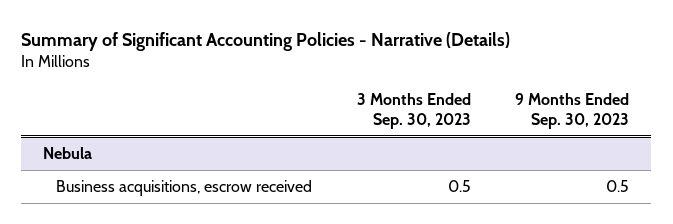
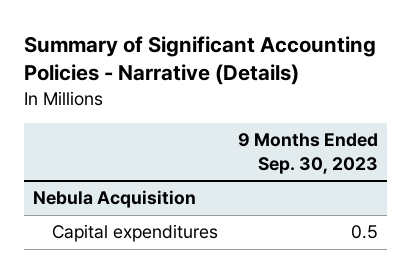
- | 3 Months Ended Sep. 30, 2023 | 9 Months Ended Sep. 30, 2023
+ | 9 Months Ended Sep. 30, 2023
- Nebula
- Business acquisitions, escrow received | 0.5 | 0.5
+ Nebula Acquisition
+ Capital expenditures | 0.5

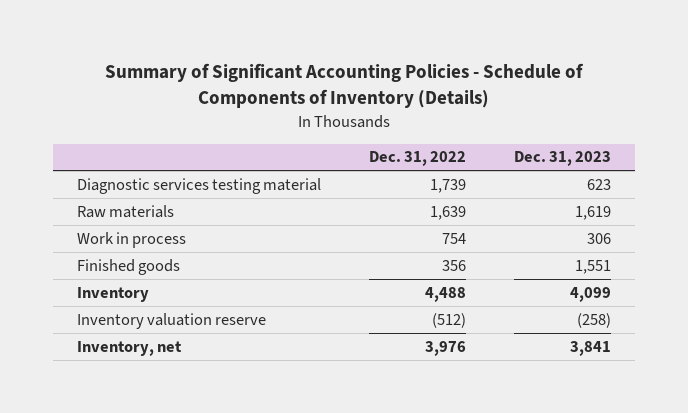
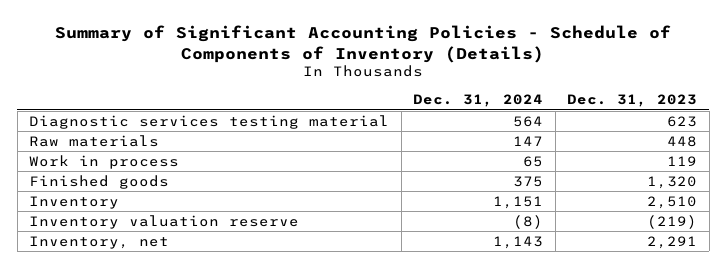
- | Dec. 31, 2022 | Dec. 31, 2023
+ | Dec. 31, 2024 | Dec. 31, 2023
- Raw materials | 1,639 | 1,619
- Work in process | 754 | 306
- Finished goods | 356 | 1,551
- Inventory | 4,488 | 4,099
- Inventory valuation reserve | (512) | (258)
- Inventory, net | 3,976 | 3,841
+ Raw materials | 147 | 448
+ Work in process | 65 | 119
+ Finished goods | 375 | 1,320
+ Inventory | 1,151 | 2,510
+ Inventory valuation reserve | (8) | (219)
+ Inventory, net | 1,143 | 2,291

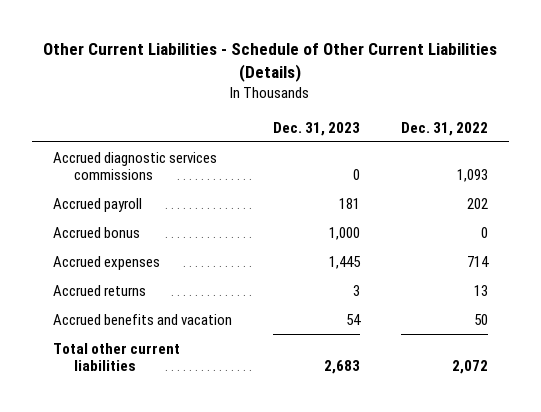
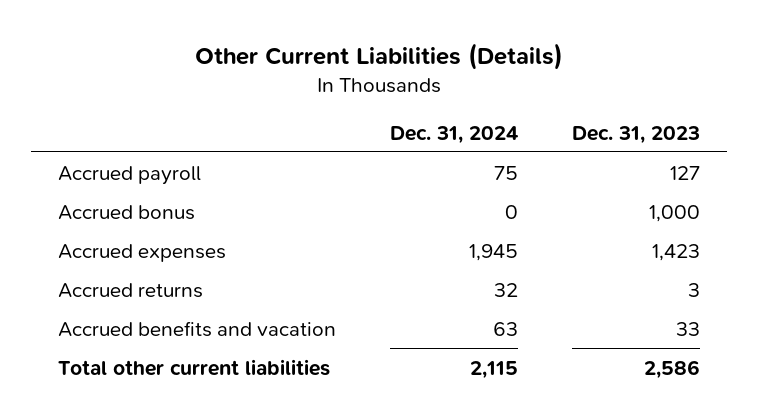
- Other Current Liabilities - Schedule of Other Current Liabilities (Details)
+ Other Current Liabilities (Details)
- | Dec. 31, 2023 | Dec. 31, 2022
+ | Dec. 31, 2024 | Dec. 31, 2023
- Accrued diagnostic services commissions | 0 | 1,093
- Accrued payroll | 181 | 202
+ Accrued payroll | 75 | 127
- Accrued expenses | 1,445 | 714
+ Accrued expenses | 1,945 | 1,423
- Accrued benefits and vacation | 54 | 50
- Total other current liabilities | 2,683 | 2,072
+ Accrued benefits and vacation | 63 | 33
+ Total other current liabilities | 2,115 | 2,586

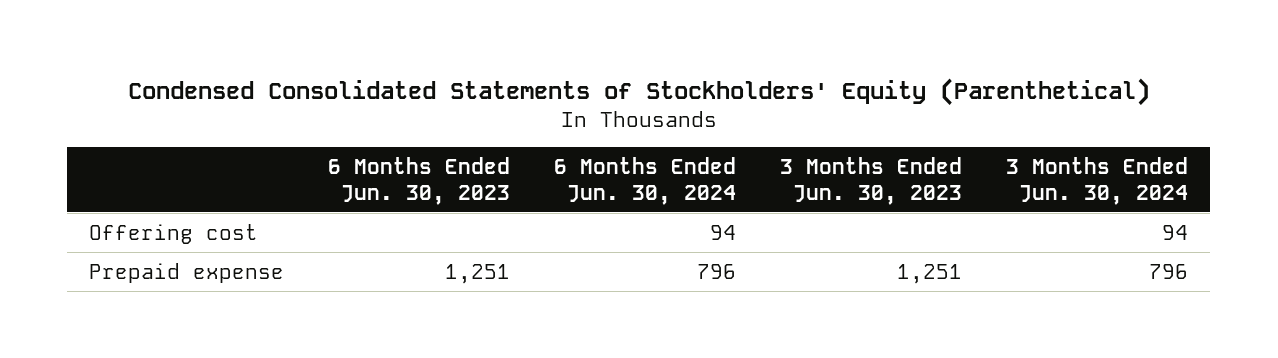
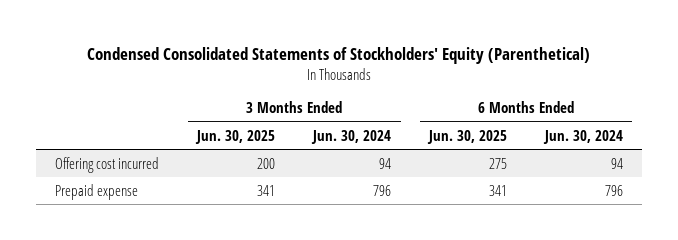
- | 6 Months Ended Jun. 30, 2023 | 6 Months Ended Jun. 30, 2024 | 3 Months Ended Jun. 30, 2023 | 3 Months Ended Jun. 30, 2024
+ | 3 Months Ended Jun. 30, 2025 | 3 Months Ended Jun. 30, 2024 | 6 Months Ended Jun. 30, 2025 | 6 Months Ended Jun. 30, 2024
- Offering cost | | 94 | | 94
+ Offering cost incurred | 200 | 94 | 275 | 94

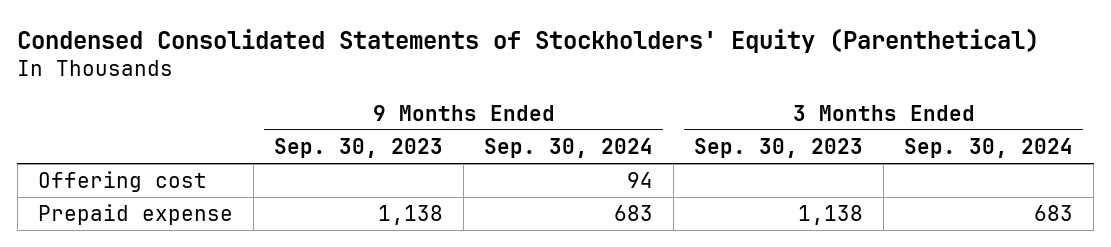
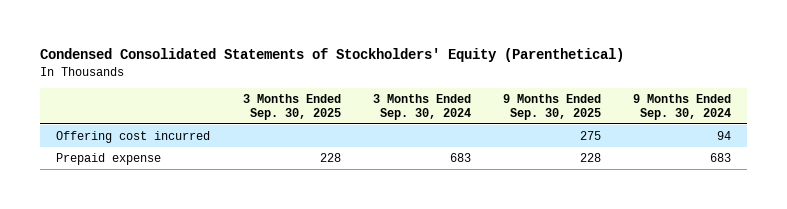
- | 9 Months Ended Sep. 30, 2023 | 9 Months Ended Sep. 30, 2024 | 3 Months Ended Sep. 30, 2023 | 3 Months Ended Sep. 30, 2024
+ | 3 Months Ended Sep. 30, 2025 | 3 Months Ended Sep. 30, 2024 | 9 Months Ended Sep. 30, 2025 | 9 Months Ended Sep. 30, 2024
- Offering cost | | 94 | |
+ Offering cost incurred | | | 275 | 94

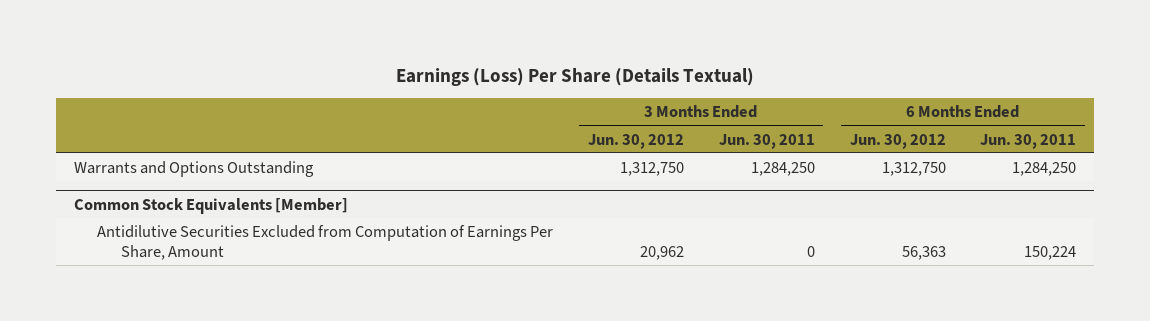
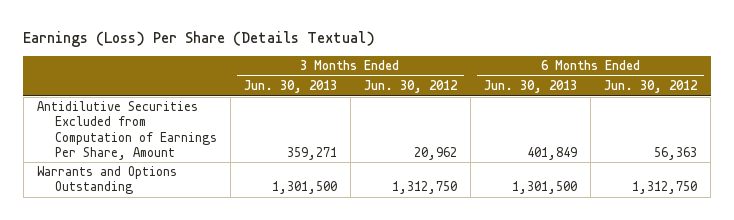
- | 3 Months Ended Jun. 30, 2012 | 3 Months Ended Jun. 30, 2011 | 6 Months Ended Jun. 30, 2012 | 6 Months Ended Jun. 30, 2011
+ | 3 Months Ended Jun. 30, 2013 | 3 Months Ended Jun. 30, 2012 | 6 Months Ended Jun. 30, 2013 | 6 Months Ended Jun. 30, 2012
- Common Stock Equivalents [Member]
moved down: Warrants and Options Outstanding | 1,301,500 | 1,312,750 | 1,301,500 | 1,312,750

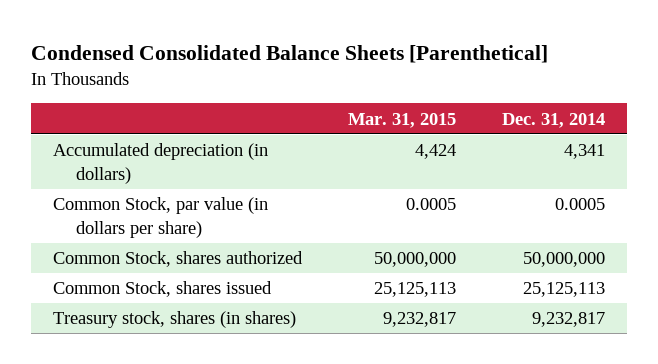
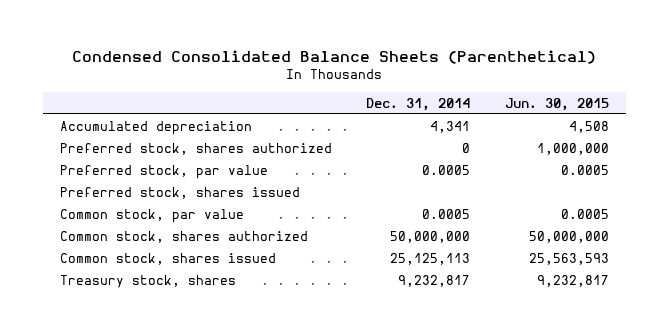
- Condensed Consolidated Balance Sheets [Parenthetical]
+ Condensed Consolidated Balance Sheets (Parenthetical)
- | Mar. 31, 2015 | Dec. 31, 2014
+ | Dec. 31, 2014 | Jun. 30, 2015
- Accumulated depreciation (in dollars) | 4,424 | 4,341
- Common Stock, par value (in dollars per share) | 0.0005 | 0.0005
- Common Stock, shares authorized | 50,000,000 | 50,000,000
- Common Stock, shares issued | 25,125,113 | 25,125,113
- Treasury stock, shares (in shares) | 9,232,817 | 9,232,817
+ Accumulated depreciation | 4,341 | 4,508
+ Preferred stock, shares authorized | 0 | 1,000,000
+ Preferred stock, par value | 0.0005 | 0.0005
+ Preferred stock, shares issued
+ Common stock, par value | 0.0005 | 0.0005
+ Common stock, shares authorized | 50,000,000 | 50,000,000
+ Common stock, shares issued | 25,125,113 | 25,563,593
+ Treasury stock, shares | 9,232,817 | 9,232,817

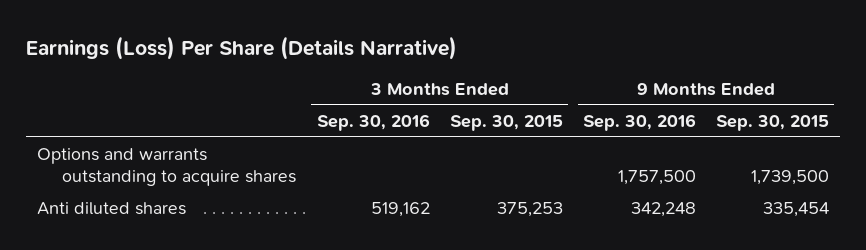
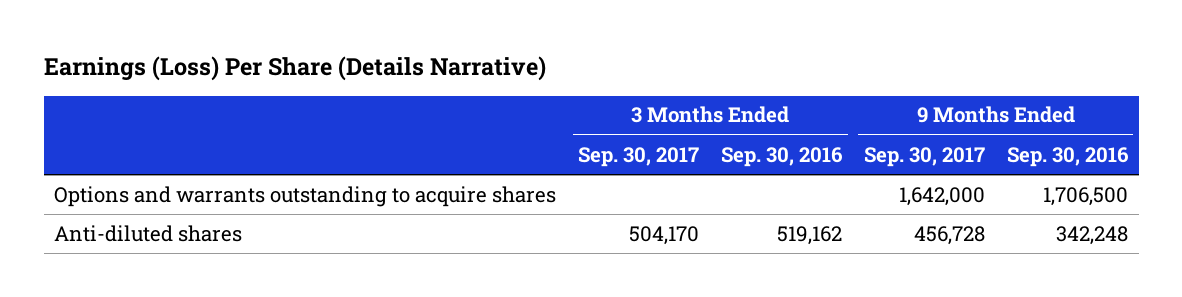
- | 3 Months Ended Sep. 30, 2016 | 3 Months Ended Sep. 30, 2015 | 9 Months Ended Sep. 30, 2016 | 9 Months Ended Sep. 30, 2015
+ | 3 Months Ended Sep. 30, 2017 | 3 Months Ended Sep. 30, 2016 | 9 Months Ended Sep. 30, 2017 | 9 Months Ended Sep. 30, 2016
- Options and warrants outstanding to acquire shares | | | 1,757,500 | 1,739,500
- Anti diluted shares | 519,162 | 375,253 | 342,248 | 335,454
+ Options and warrants outstanding to acquire shares | | | 1,642,000 | 1,706,500
+ Anti-diluted shares | 504,170 | 519,162 | 456,728 | 342,248

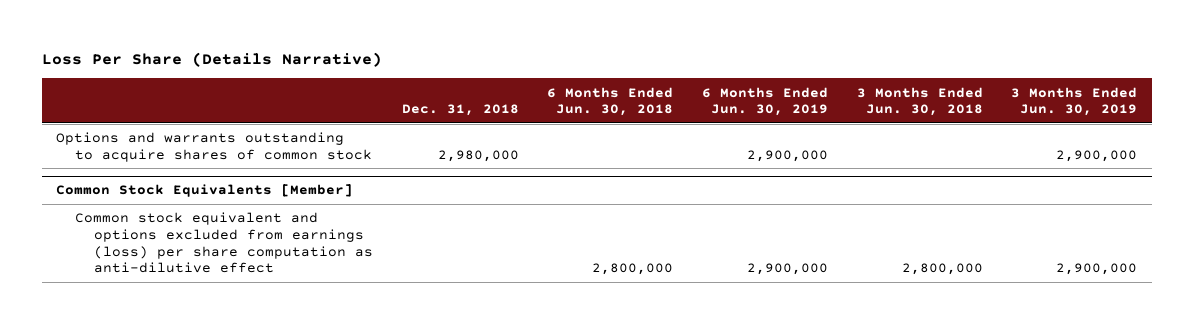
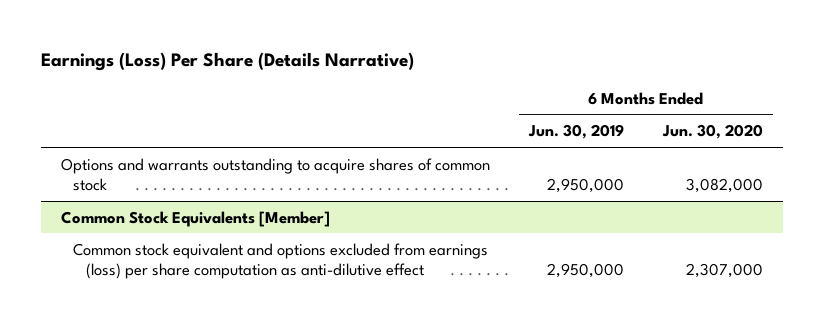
- Loss Per Share (Details Narrative)
+ Earnings (Loss) Per Share (Details Narrative)
- | Dec. 31, 2018 | 6 Months Ended Jun. 30, 2018 | 6 Months Ended Jun. 30, 2019 | 3 Months Ended Jun. 30, 2018 | 3 Months Ended Jun. 30, 2019
+ | 6 Months Ended Jun. 30, 2019 | 6 Months Ended Jun. 30, 2020
- Options and warrants outstanding to acquire shares of common stock | 2,980,000 | | 2,900,000 | | 2,900,000
+ Options and warrants outstanding to acquire shares of common stock | 2,950,000 | 3,082,000
@ Common Stock Equivalents [Member]
- Common stock equivalent and options excluded from earnings (loss) per share computation as anti-dilutive effect | | 2,800,000 | 2,900,000 | 2,800,000 | 2,900,000
+ Common stock equivalent and options excluded from earnings (loss) per share computation as anti-dilutive effect | 2,950,000 | 2,307,000

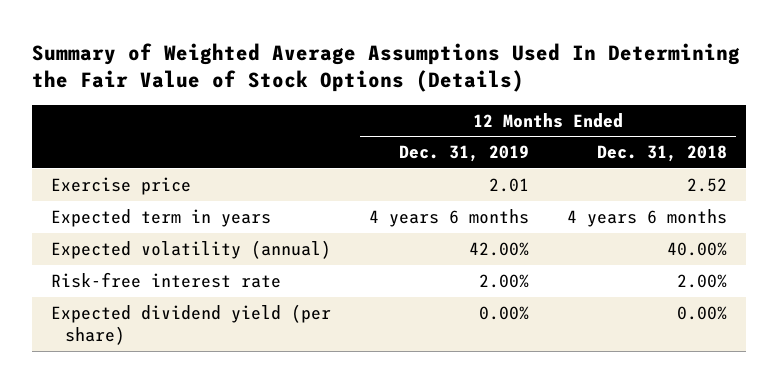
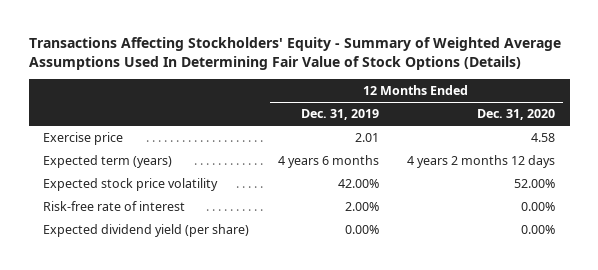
- Summary of Weighted Average Assumptions Used In Determining the Fair Value of Stock Options (Details)
+ Transactions Affecting Stockholders' Equity - Summary of Weighted Average Assumptions Used In Determining Fair Value of Stock Options (Details)
- | 12 Months Ended Dec. 31, 2019 | 12 Months Ended Dec. 31, 2018
+ | 12 Months Ended Dec. 31, 2019 | 12 Months Ended Dec. 31, 2020
- Expected term in years | 4 years 6 months | 4 years 6 months
- Expected volatility (annual) | 42.00% | 40.00%
- Risk-free interest rate | 2.00% | 2.00%
+ Expected term (years) | 4 years 6 months | 4 years 2 months 12 days
+ Expected stock price volatility | 42.00% | 52.00%
+ Risk-free rate of interest | 2.00% | 0.00%

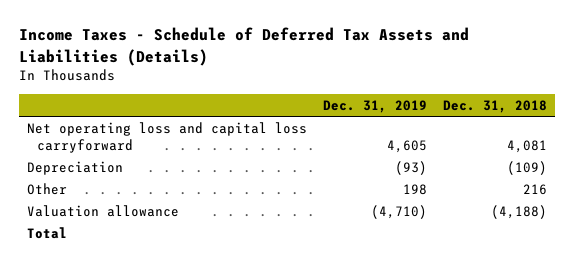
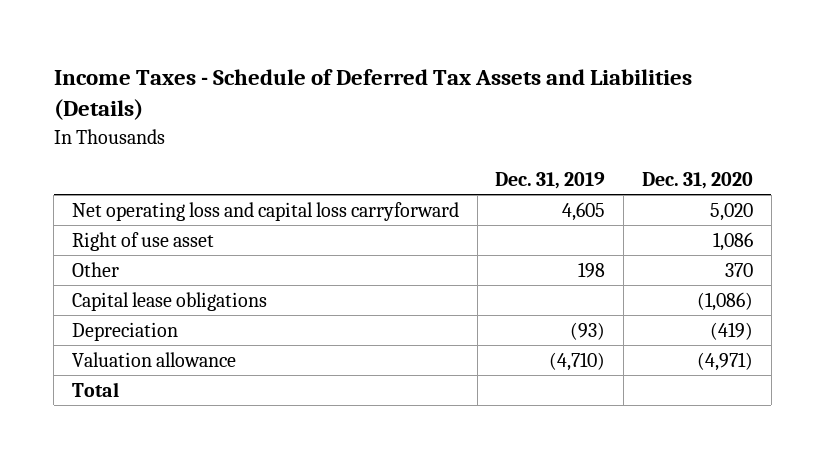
- | Dec. 31, 2019 | Dec. 31, 2018
+ | Dec. 31, 2019 | Dec. 31, 2020
+ Right of use asset | | 1,086
+ Capital lease obligations | | (1,086)
moved down: Depreciation | (93) | (419)

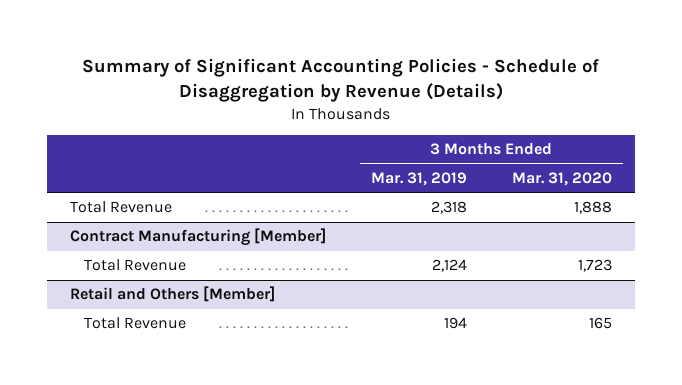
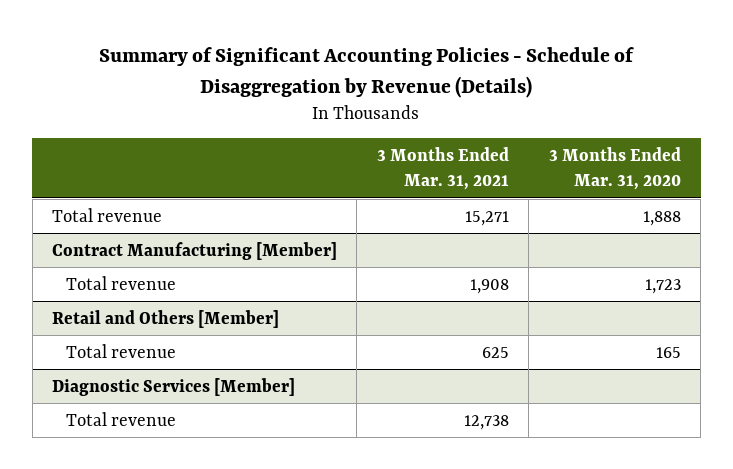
- | 3 Months Ended Mar. 31, 2019 | 3 Months Ended Mar. 31, 2020
+ | 3 Months Ended Mar. 31, 2021 | 3 Months Ended Mar. 31, 2020
- Total Revenue | 2,318 | 1,888
+ Total revenue | 15,271 | 1,888
@ Contract Manufacturing [Member]
- Total Revenue | 2,124 | 1,723
+ Total revenue | 1,908 | 1,723
@ Retail and Others [Member]
- Total Revenue | 194 | 165
+ Total revenue | 625 | 165
+ Diagnostic Services [Member]
+ Total revenue | 12,738 |

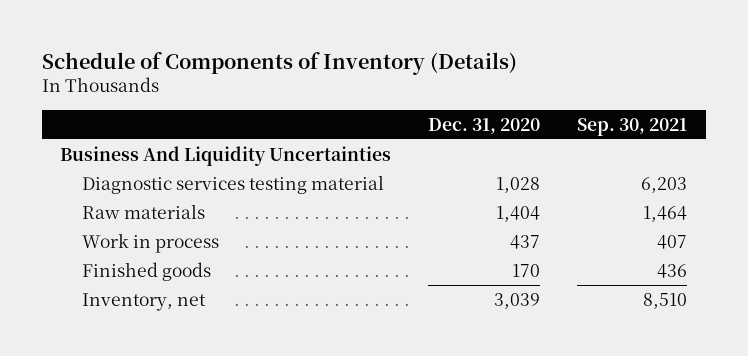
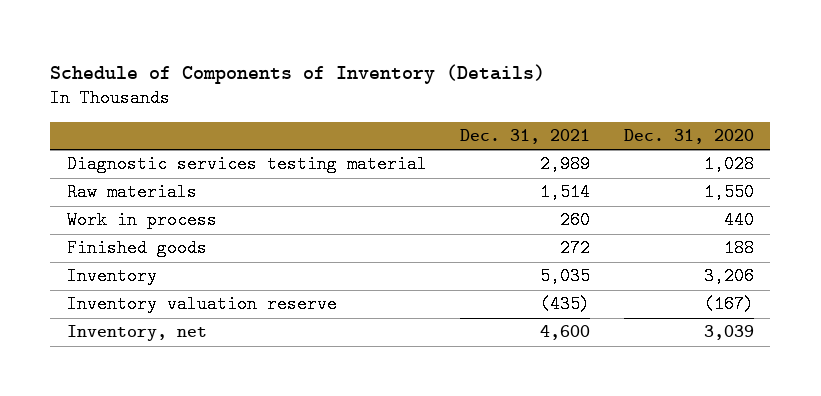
- | Dec. 31, 2020 | Sep. 30, 2021
+ | Dec. 31, 2021 | Dec. 31, 2020
- Business And Liquidity Uncertainties
- Raw materials | 1,404 | 1,464
- Work in process | 437 | 407
- Finished goods | 170 | 436
+ Raw materials | 1,514 | 1,550
+ Work in process | 260 | 440
+ Finished goods | 272 | 188
+ Inventory | 5,035 | 3,206
+ Inventory valuation reserve | (435) | (167)

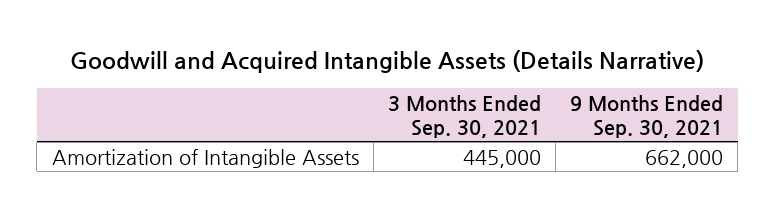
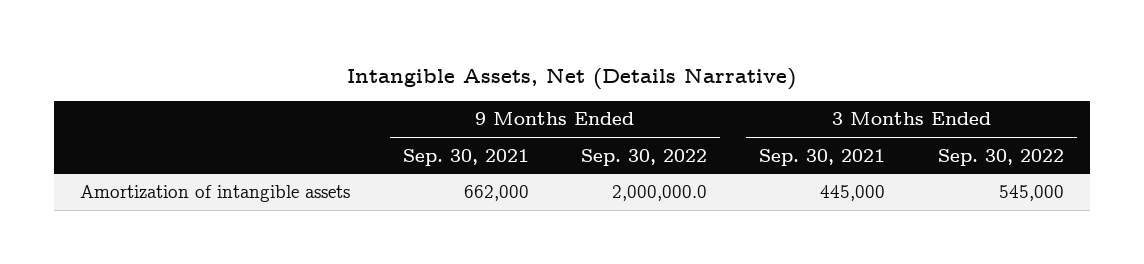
- Goodwill and Acquired Intangible Assets (Details Narrative)
+ Intangible Assets, Net (Details Narrative)
- | 3 Months Ended Sep. 30, 2021 | 9 Months Ended Sep. 30, 2021
+ | 9 Months Ended Sep. 30, 2021 | 9 Months Ended Sep. 30, 2022 | 3 Months Ended Sep. 30, 2021 | 3 Months Ended Sep. 30, 2022
- Amortization of Intangible Assets | 445,000 | 662,000
+ Amortization of intangible assets | 662,000 | 2,000,000.0 | 445,000 | 545,000

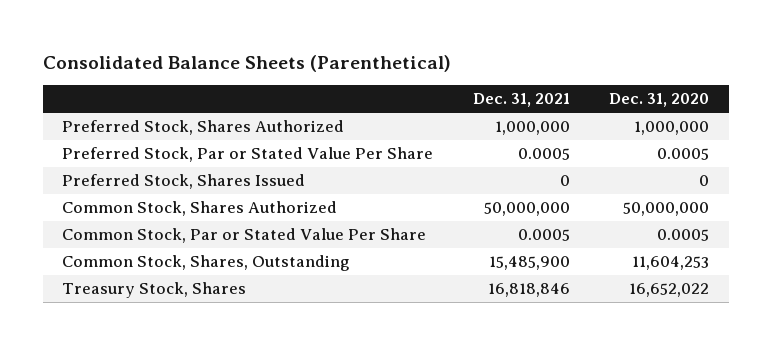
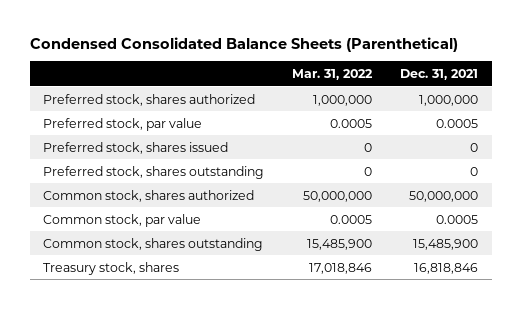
- Consolidated Balance Sheets (Parenthetical)
+ Condensed Consolidated Balance Sheets (Parenthetical)
- | Dec. 31, 2021 | Dec. 31, 2020
+ | Mar. 31, 2022 | Dec. 31, 2021
- Preferred Stock, Shares Authorized | 1,000,000 | 1,000,000
- Preferred Stock, Par or Stated Value Per Share | 0.0005 | 0.0005
- Preferred Stock, Shares Issued | 0 | 0
- Common Stock, Shares Authorized | 50,000,000 | 50,000,000
- Common Stock, Par or Stated Value Per Share | 0.0005 | 0.0005
- Common Stock, Shares, Outstanding | 15,485,900 | 11,604,253
- Treasury Stock, Shares | 16,818,846 | 16,652,022
+ Preferred stock, shares authorized | 1,000,000 | 1,000,000
+ Preferred stock, par value | 0.0005 | 0.0005
+ Preferred stock, shares issued | 0 | 0
+ Preferred stock, shares outstanding | 0 | 0
+ Common stock, shares authorized | 50,000,000 | 50,000,000
+ Common stock, par value | 0.0005 | 0.0005
+ Common stock, shares outstanding | 15,485,900 | 15,485,900
+ Treasury stock, shares | 17,018,846 | 16,818,846

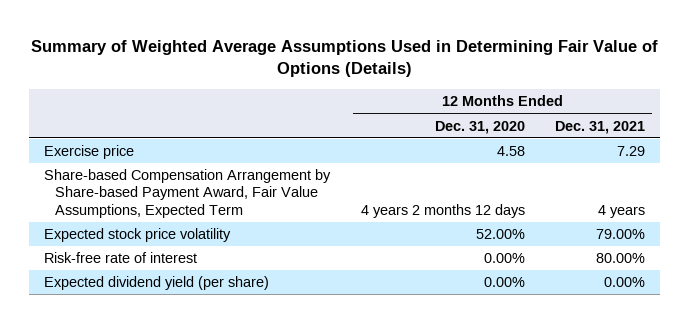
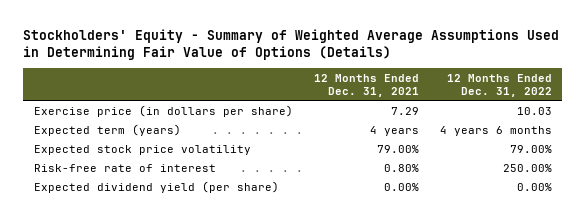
- Summary of Weighted Average Assumptions Used in Determining Fair Value of Options (Details)
+ Stockholders' Equity - Summary of Weighted Average Assumptions Used in Determining Fair Value of Options (Details)
- | 12 Months Ended Dec. 31, 2020 | 12 Months Ended Dec. 31, 2021
+ | 12 Months Ended Dec. 31, 2021 | 12 Months Ended Dec. 31, 2022
- Exercise price | 4.58 | 7.29
- Share-based Compensation Arrangement by Share-based Payment Award, Fair Value Assumptions, Expected Term | 4 years 2 months 12 days | 4 years
+ Exercise price (in dollars per share) | 7.29 | 10.03
+ Expected term (years) | 4 years | 4 years 6 months
- Risk-free rate of interest | 0.00% | 80.00%
+ Risk-free rate of interest | 0.80% | 250.00%

